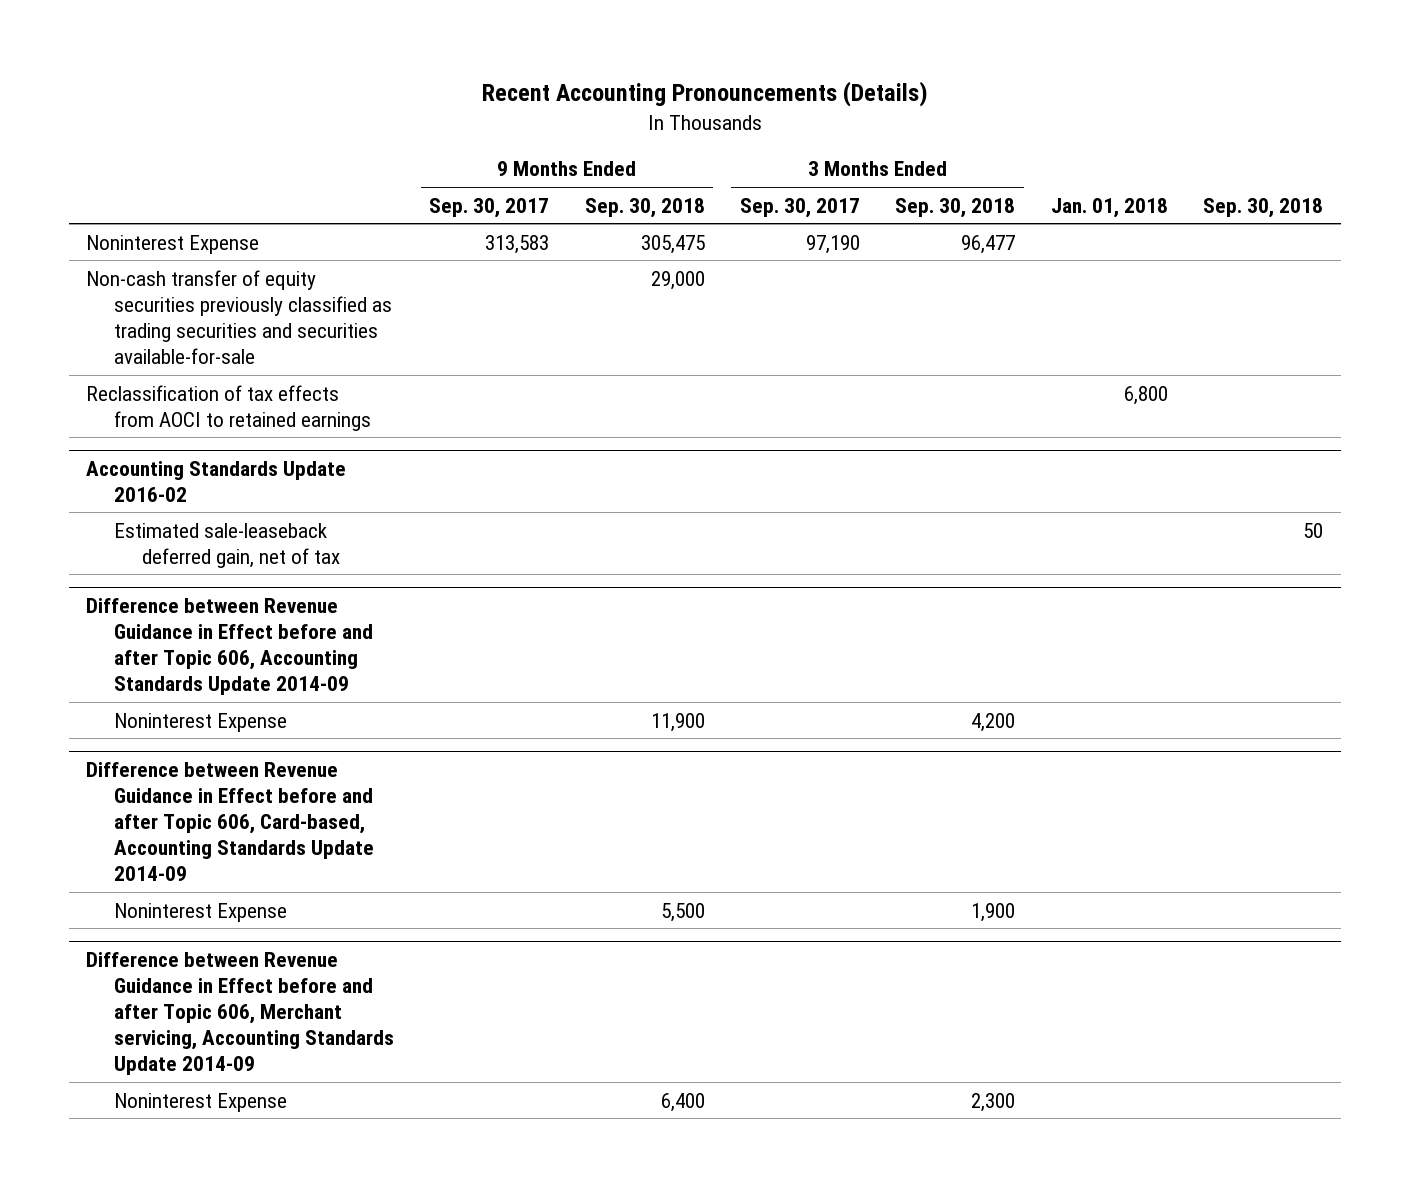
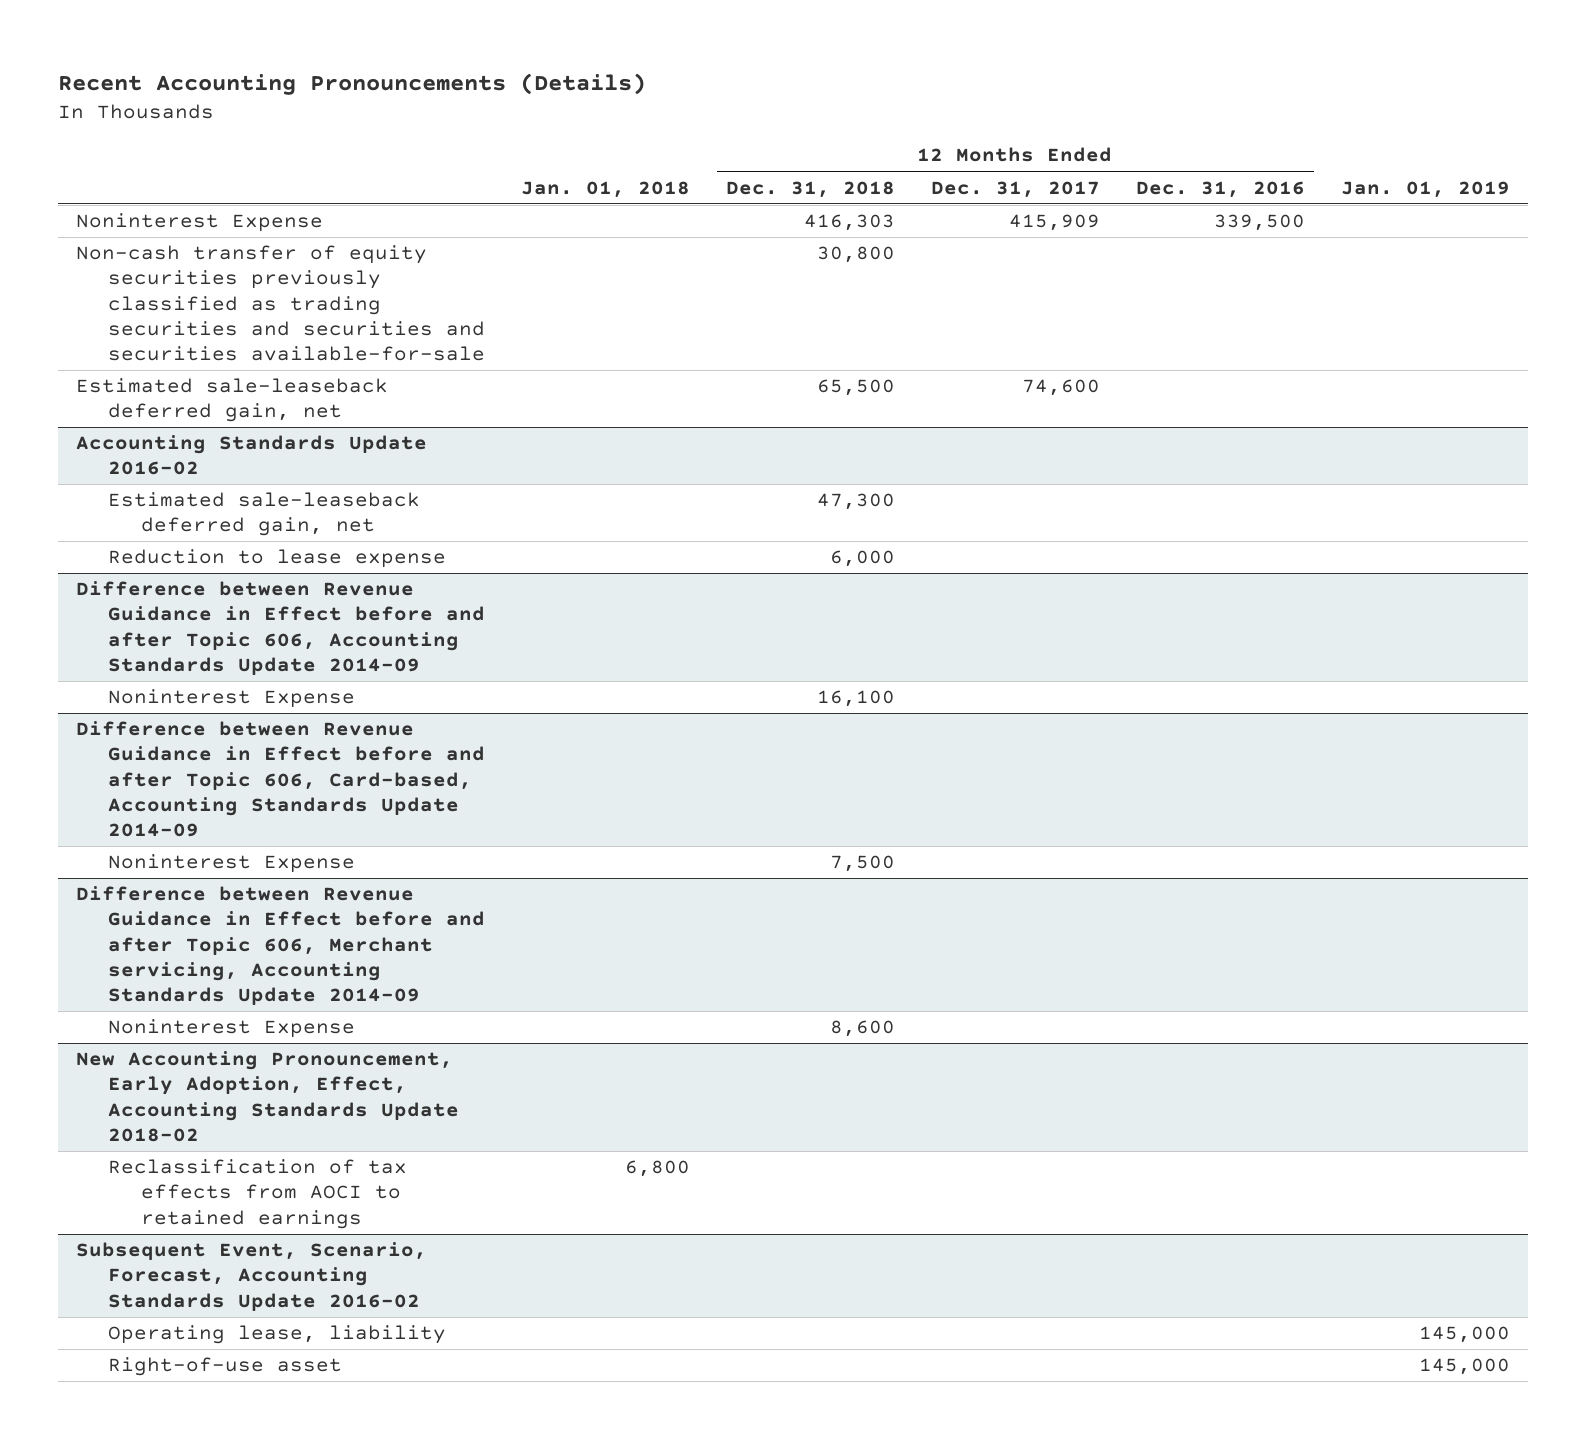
- | 9 Months Ended Sep. 30, 2017 | 9 Months Ended Sep. 30, 2018 | 3 Months Ended Sep. 30, 2017 | 3 Months Ended Sep. 30, 2018 | Jan. 01, 2018 | Sep. 30, 2018
+ | Jan. 01, 2018 | 12 Months Ended Dec. 31, 2018 | 12 Months Ended Dec. 31, 2017 | 12 Months Ended Dec. 31, 2016 | Jan. 01, 2019
- Non-cash transfer of equity securities previously classified as trading securities and securities available-for-sale | | 29,000 | | | |
- Reclassification of tax effects from AOCI to retained earnings | | | | | 6,800 |
+ Non-cash transfer of equity securities previously classified as trading securities and securities and securities available-for-sale | | 30,800 | | |
+ Estimated sale-leaseback deferred gain, net | | 65,500 | 74,600 | |
@ Accounting Standards Update 2016-02
- Estimated sale-leaseback deferred gain, net of tax | | | | | | 50
+ Estimated sale-leaseback deferred gain, net | | 47,300 | | |
+ Reduction to lease expense | | 6,000 | | |
+ New Accounting Pronouncement, Early Adoption, Effect, Accounting Standards Update 2018-02
+ Reclassification of tax effects from AOCI to retained earnings | 6,800 | | | |
+ Subsequent Event, Scenario, Forecast, Accounting Standards Update 2016-02
+ Operating lease, liability | | | | | 145,000
+ Right-of-use asset | | | | | 145,000

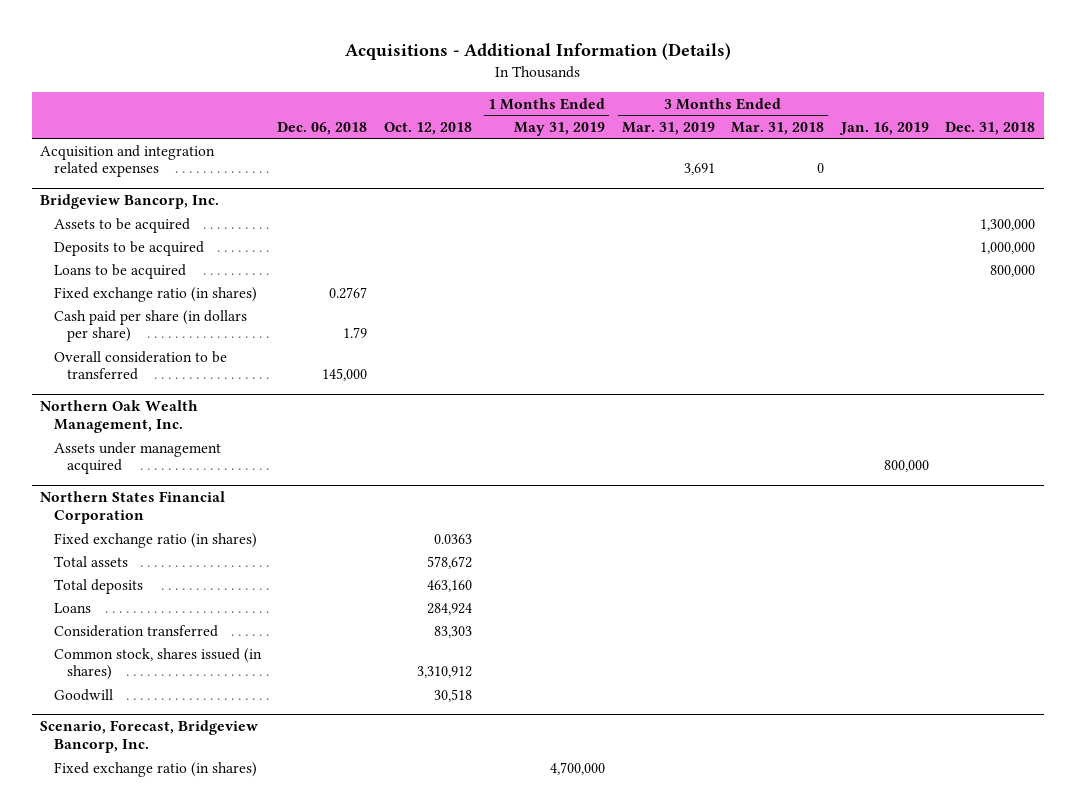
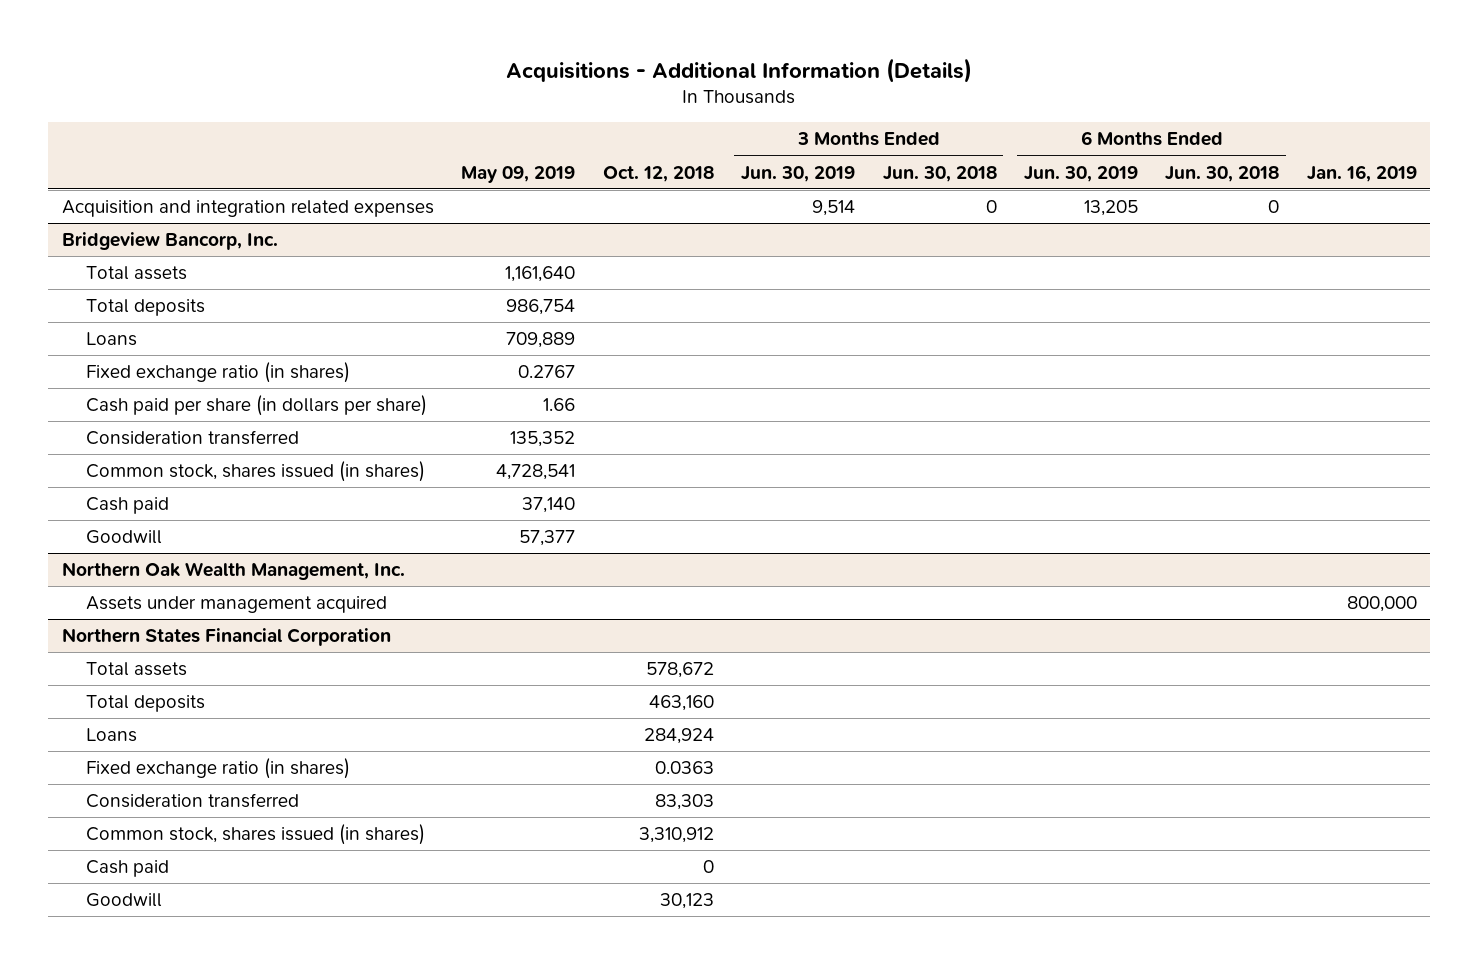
- | Dec. 06, 2018 | Oct. 12, 2018 | 1 Months Ended May 31, 2019 | 3 Months Ended Mar. 31, 2019 | 3 Months Ended Mar. 31, 2018 | Jan. 16, 2019 | Dec. 31, 2018
+ | May 09, 2019 | Oct. 12, 2018 | 3 Months Ended Jun. 30, 2019 | 3 Months Ended Jun. 30, 2018 | 6 Months Ended Jun. 30, 2019 | 6 Months Ended Jun. 30, 2018 | Jan. 16, 2019
@ Bridgeview Bancorp, Inc.
- Assets to be acquired | | | | | | | 1,300,000
- Deposits to be acquired | | | | | | | 1,000,000
- Loans to be acquired | | | | | | | 800,000
+ Total assets | 1,161,640 | | | | | |
+ Total deposits | 986,754 | | | | | |
+ Loans | 709,889 | | | | | |
- Overall consideration to be transferred | 145,000 | | | | | |
+ Consideration transferred | 135,352 | | | | | |
+ Common stock, shares issued (in shares) | 4,728,541 | | | | | |
+ Cash paid | 37,140 | | | | | |
+ Goodwill | 57,377 | | | | | |
@ Northern States Financial Corporation
moved down: Fixed exchange ratio (in shares) | | 0.0363 | | | | |
- Goodwill | | 30,518 | | | | |
- Scenario, Forecast, Bridgeview Bancorp, Inc.
- Fixed exchange ratio (in shares) | | | 4,700,000 | | | |
@ Northern States Financial Corporation
+ Cash paid | | 0 | | | | |
+ Goodwill | | 30,123 | | | | |

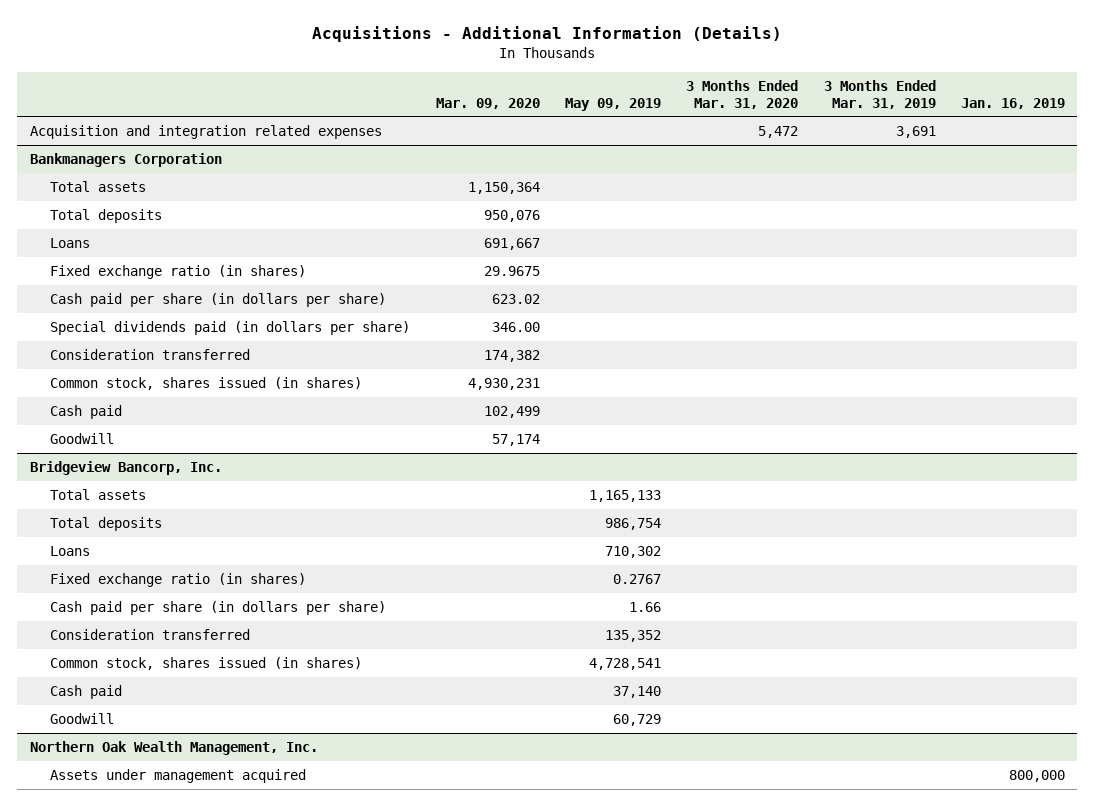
- | May 09, 2019 | Oct. 12, 2018 | 3 Months Ended Jun. 30, 2019 | 3 Months Ended Jun. 30, 2018 | 6 Months Ended Jun. 30, 2019 | 6 Months Ended Jun. 30, 2018 | Jan. 16, 2019
+ | Mar. 09, 2020 | May 09, 2019 | 3 Months Ended Mar. 31, 2020 | 3 Months Ended Mar. 31, 2019 | Jan. 16, 2019
+ Bankmanagers Corporation
+ Total assets | 1,150,364 | | | |
+ Total deposits | 950,076 | | | |
+ Loans | 691,667 | | | |
+ Fixed exchange ratio (in shares) | 29.9675 | | | |
+ Cash paid per share (in dollars per share) | 623.02 | | | |
+ Special dividends paid (in dollars per share) | 346.00 | | | |
+ Consideration transferred | 174,382 | | | |
+ Common stock, shares issued (in shares) | 4,930,231 | | | |
+ Cash paid | 102,499 | | | |
+ Goodwill | 57,174 | | | |
@ Bridgeview Bancorp, Inc.
- Total assets | 1,161,640 | | | | | |
+ Total assets | | 1,165,133 | | |
- Loans | 709,889 | | | | | |
+ Loans | | 710,302 | | |
- Goodwill | 57,377 | | | | | |
+ Goodwill | | 60,729 | | |
- Northern States Financial Corporation
- Total assets | | 578,672 | | | | |
- Total deposits | | 463,160 | | | | |
- Loans | | 284,924 | | | | |
- Fixed exchange ratio (in shares) | | 0.0363 | | | | |
- Consideration transferred | | 83,303 | | | | |
- Common stock, shares issued (in shares) | | 3,310,912 | | | | |
- Cash paid | | 0 | | | | |
- Goodwill | | 30,123 | | | | |

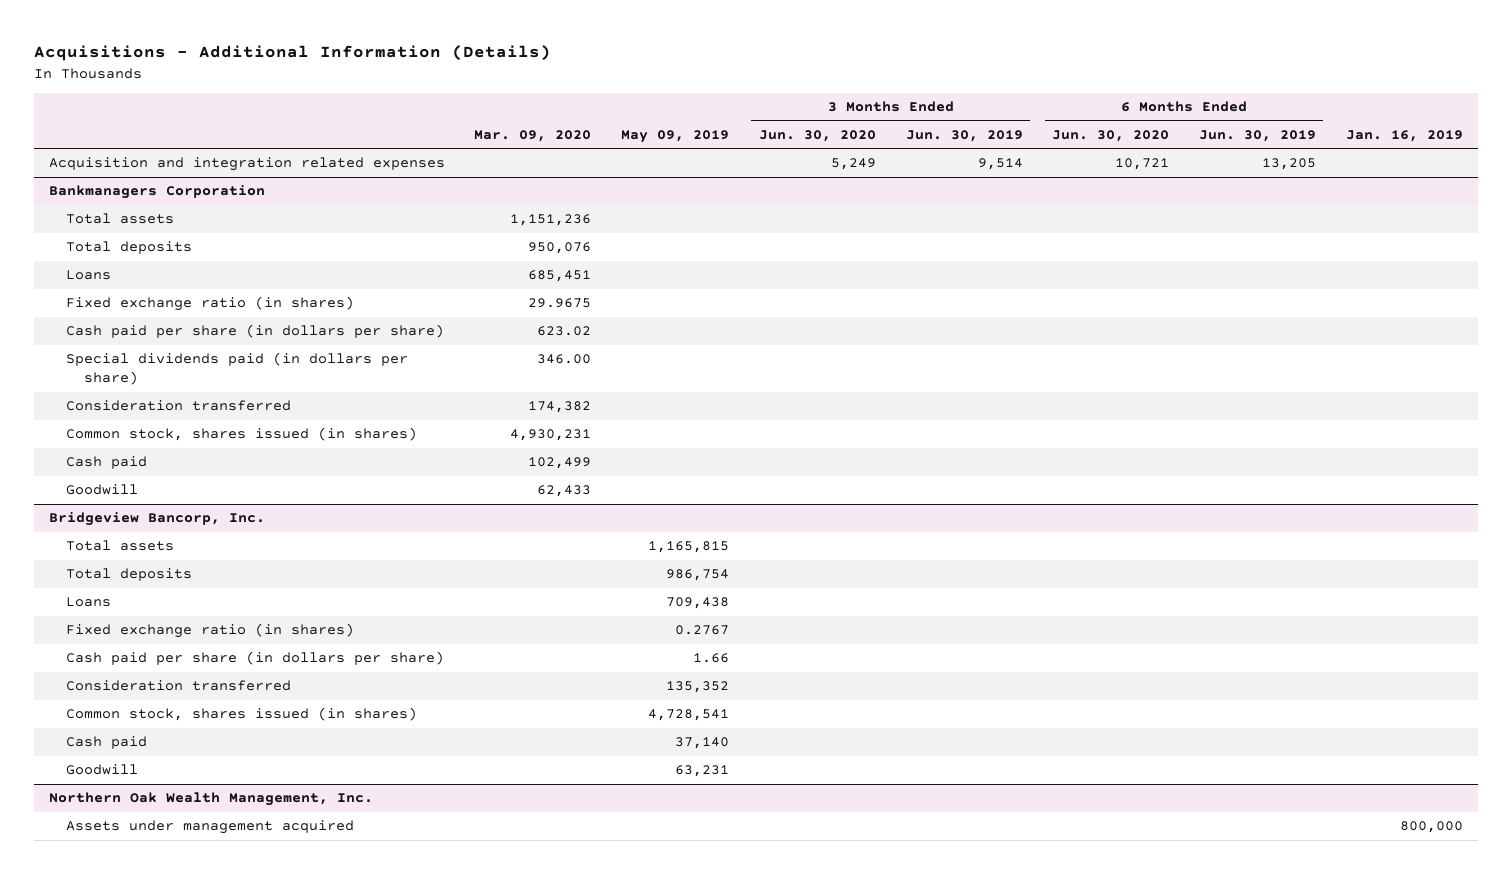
- | Mar. 09, 2020 | May 09, 2019 | 3 Months Ended Mar. 31, 2020 | 3 Months Ended Mar. 31, 2019 | Jan. 16, 2019
+ | Mar. 09, 2020 | May 09, 2019 | 3 Months Ended Jun. 30, 2020 | 3 Months Ended Jun. 30, 2019 | 6 Months Ended Jun. 30, 2020 | 6 Months Ended Jun. 30, 2019 | Jan. 16, 2019
@ Bankmanagers Corporation
- Total assets | 1,150,364 | | | |
+ Total assets | 1,151,236 | | | | | |
- Loans | 691,667 | | | |
+ Loans | 685,451 | | | | | |
- Goodwill | 57,174 | | | |
+ Goodwill | 62,433 | | | | | |
@ Bridgeview Bancorp, Inc.
- Total assets | | 1,165,133 | | |
+ Total assets | | 1,165,815 | | | | |
- Loans | | 710,302 | | |
+ Loans | | 709,438 | | | | |
- Goodwill | | 60,729 | | |
+ Goodwill | | 63,231 | | | | |

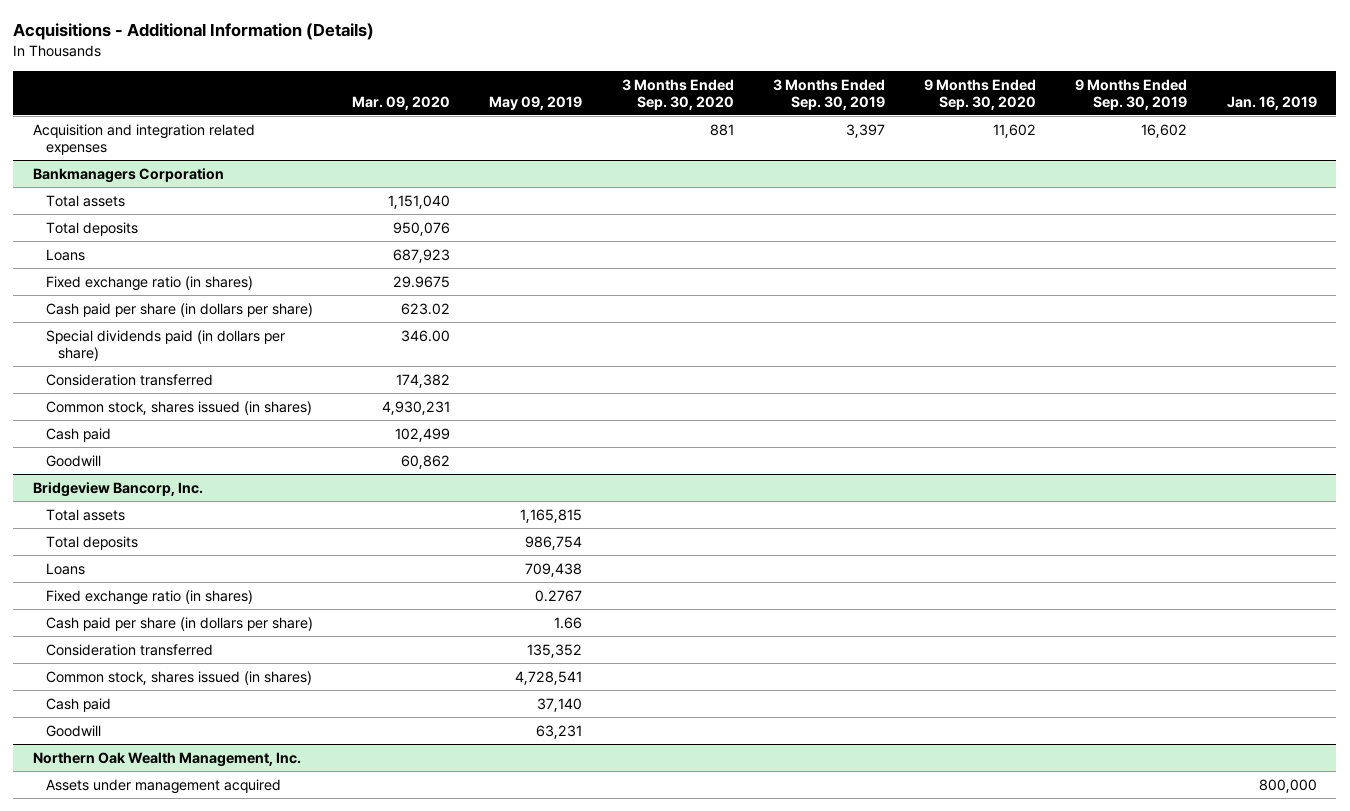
- | Mar. 09, 2020 | May 09, 2019 | 3 Months Ended Jun. 30, 2020 | 3 Months Ended Jun. 30, 2019 | 6 Months Ended Jun. 30, 2020 | 6 Months Ended Jun. 30, 2019 | Jan. 16, 2019
+ | Mar. 09, 2020 | May 09, 2019 | 3 Months Ended Sep. 30, 2020 | 3 Months Ended Sep. 30, 2019 | 9 Months Ended Sep. 30, 2020 | 9 Months Ended Sep. 30, 2019 | Jan. 16, 2019
@ Bankmanagers Corporation
- Total assets | 1,151,236 | | | | | |
+ Total assets | 1,151,040 | | | | | |
- Loans | 685,451 | | | | | |
+ Loans | 687,923 | | | | | |
- Goodwill | 62,433 | | | | | |
+ Goodwill | 60,862 | | | | | |

